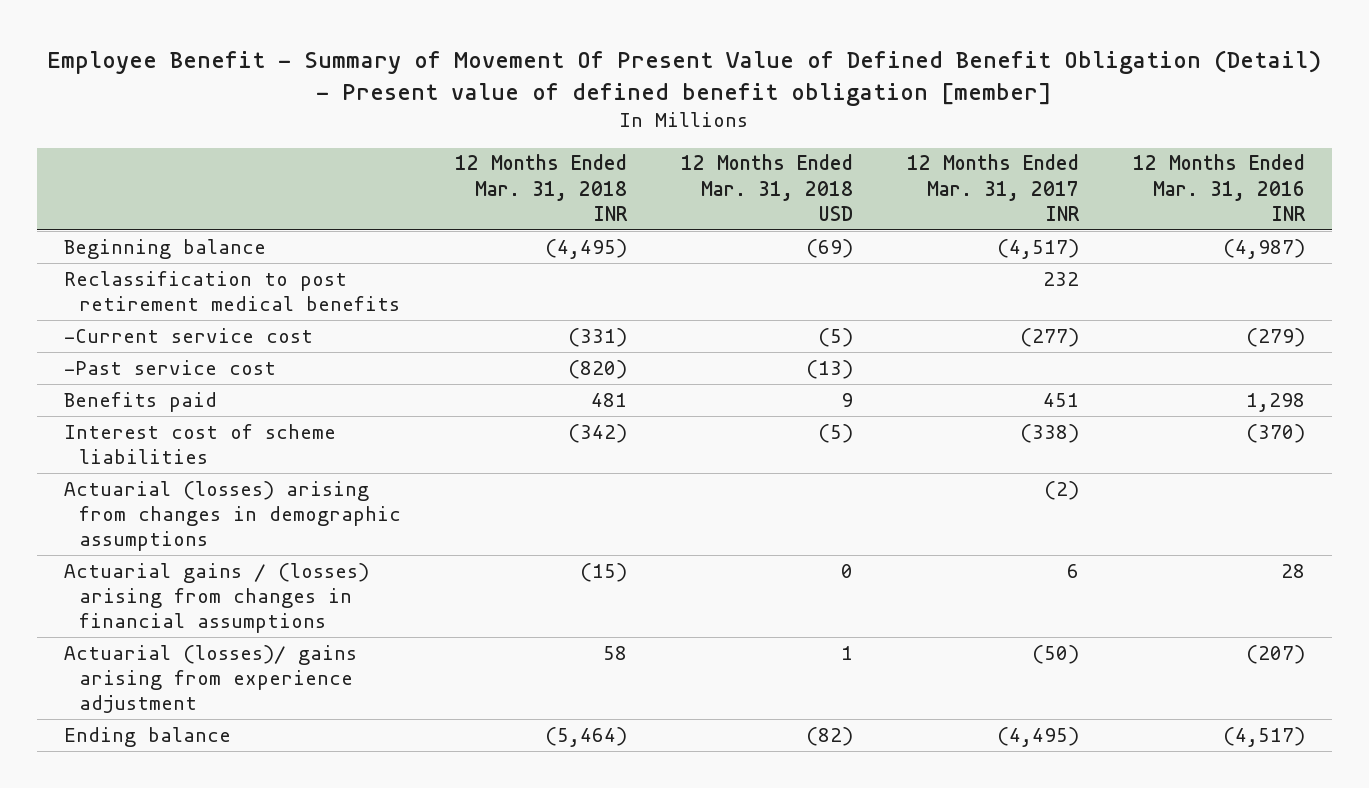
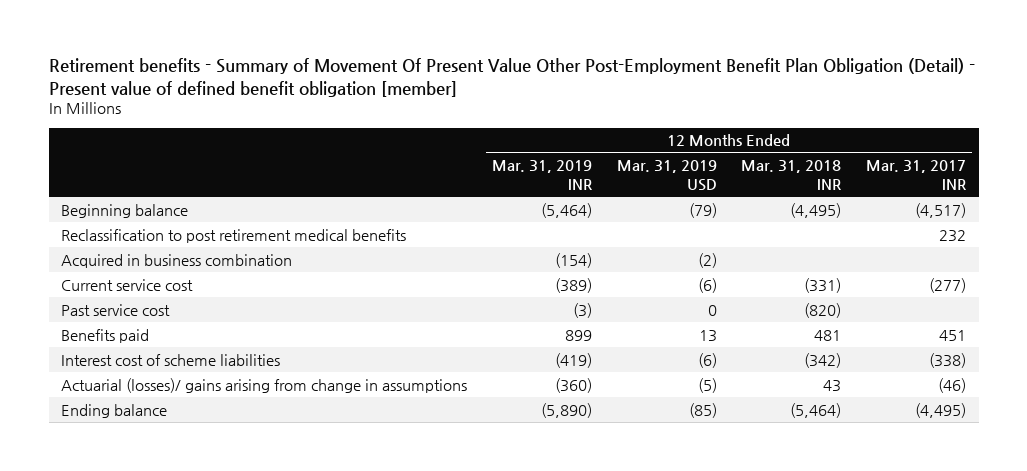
- Employee Benefit - Summary of Movement Of Present Value of Defined Benefit Obligation (Detail) - Present value of defined benefit obligation [member]
+ Retirement benefits - Summary of Movement Of Present Value Other Post-Employment Benefit Plan Obligation (Detail) - Present value of defined benefit obligation [member]
- | 12 Months Ended Mar. 31, 2018 INR | 12 Months Ended Mar. 31, 2018 USD | 12 Months Ended Mar. 31, 2017 INR | 12 Months Ended Mar. 31, 2016 INR
+ | 12 Months Ended Mar. 31, 2019 INR | 12 Months Ended Mar. 31, 2019 USD | 12 Months Ended Mar. 31, 2018 INR | 12 Months Ended Mar. 31, 2017 INR
- -Current service cost | (331) | (5) | (277) | (279)
- -Past service cost | (820) | (13) | |
+ Acquired in business combination | (154) | (2) | |
+ Current service cost | (389) | (6) | (331) | (277)
+ Past service cost | (3) | 0 | (820) |
- Actuarial (losses) arising from changes in demographic assumptions | | | (2) |
- Actuarial gains / (losses) arising from changes in financial assumptions | (15) | 0 | 6 | 28
- Actuarial (losses)/ gains arising from experience adjustment | 58 | 1 | (50) | (207)
+ Actuarial (losses)/ gains arising from change in assumptions | (360) | (5) | 43 | (46)

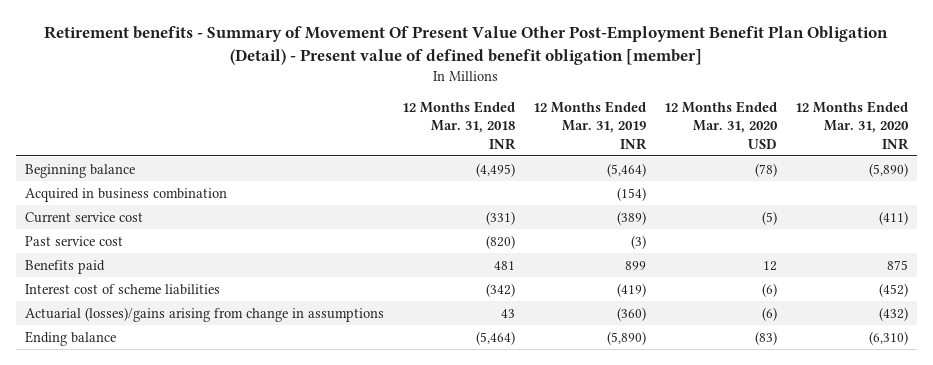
- | 12 Months Ended Mar. 31, 2019 INR | 12 Months Ended Mar. 31, 2019 USD | 12 Months Ended Mar. 31, 2018 INR | 12 Months Ended Mar. 31, 2017 INR
+ | 12 Months Ended Mar. 31, 2018 INR | 12 Months Ended Mar. 31, 2019 INR | 12 Months Ended Mar. 31, 2020 USD | 12 Months Ended Mar. 31, 2020 INR
- Reclassification to post retirement medical benefits | | | | 232
- Actuarial (losses)/ gains arising from change in assumptions | (360) | (5) | 43 | (46)
+ Actuarial (losses)/gains arising from change in assumptions | 43 | (360) | (6) | (432)

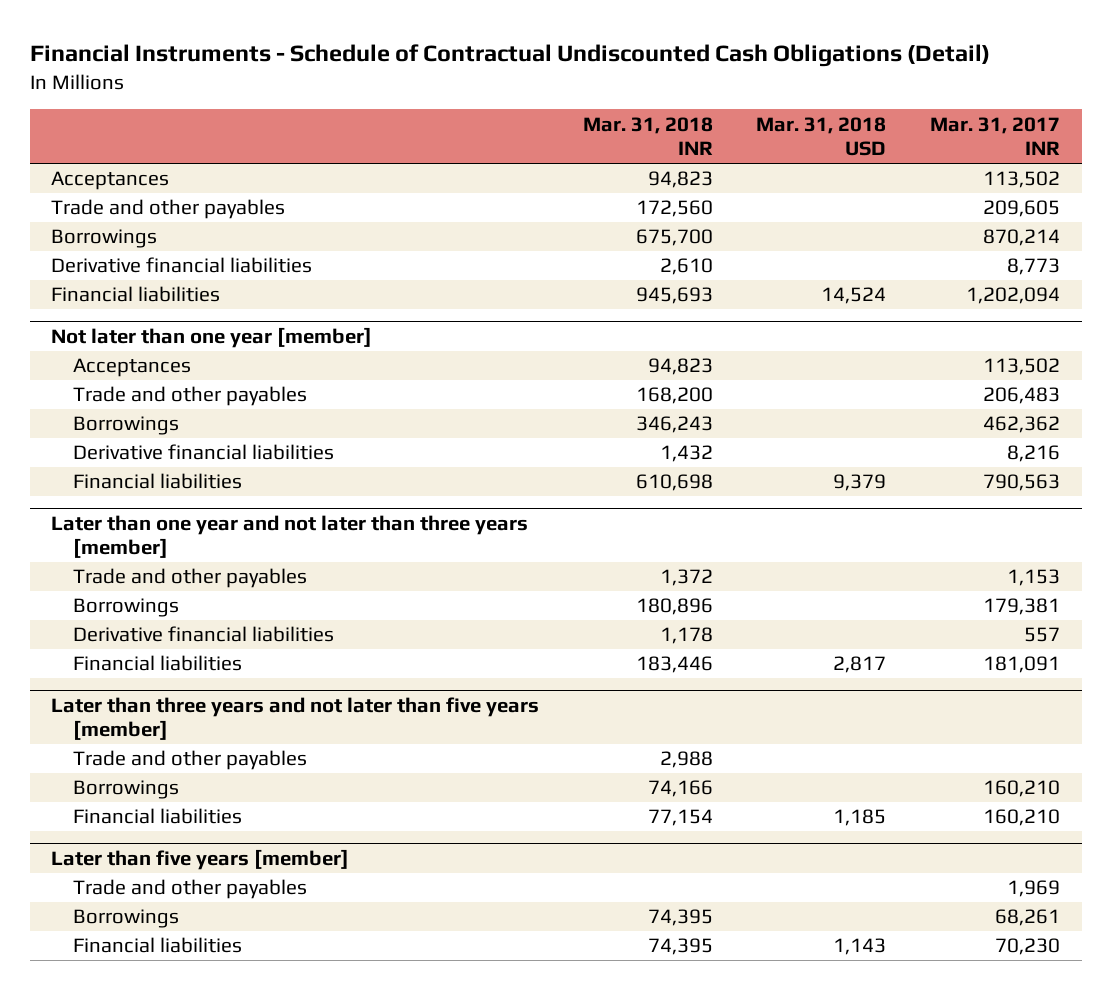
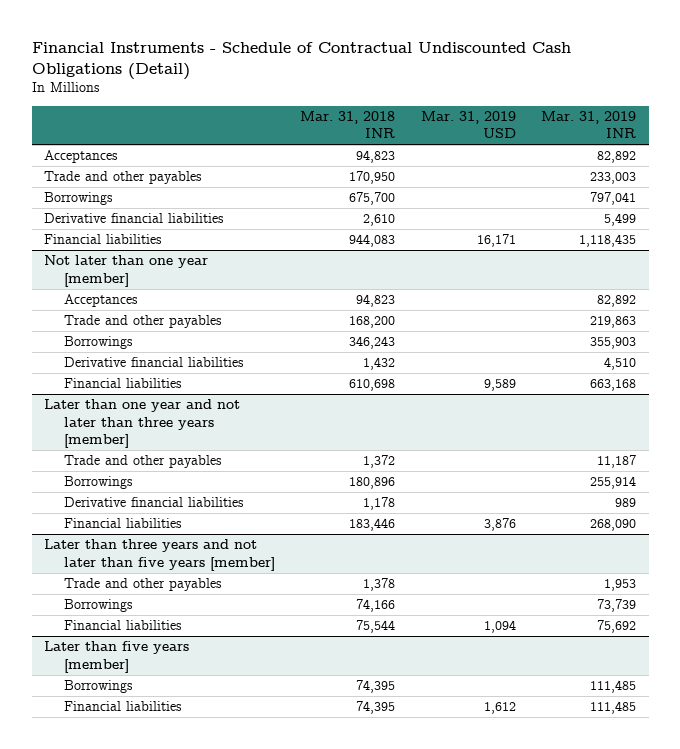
- | Mar. 31, 2018 INR | Mar. 31, 2018 USD | Mar. 31, 2017 INR
+ | Mar. 31, 2018 INR | Mar. 31, 2019 USD | Mar. 31, 2019 INR
- Trade and other payables | 172,560 | | 209,605
+ Trade and other payables | 170,950 | | 233,003
- Financial liabilities | 945,693 | 14,524 | 1,202,094
+ Financial liabilities | 944,083 | 16,171 | 1,118,435
@ Later than three years and not later than five years [member]
- Trade and other payables | 2,988 | |
+ Trade and other payables | 1,378 | | 1,953
- Financial liabilities | 77,154 | 1,185 | 160,210
+ Financial liabilities | 75,544 | 1,094 | 75,692
@ Later than five years [member]
- Trade and other payables | | | 1,969

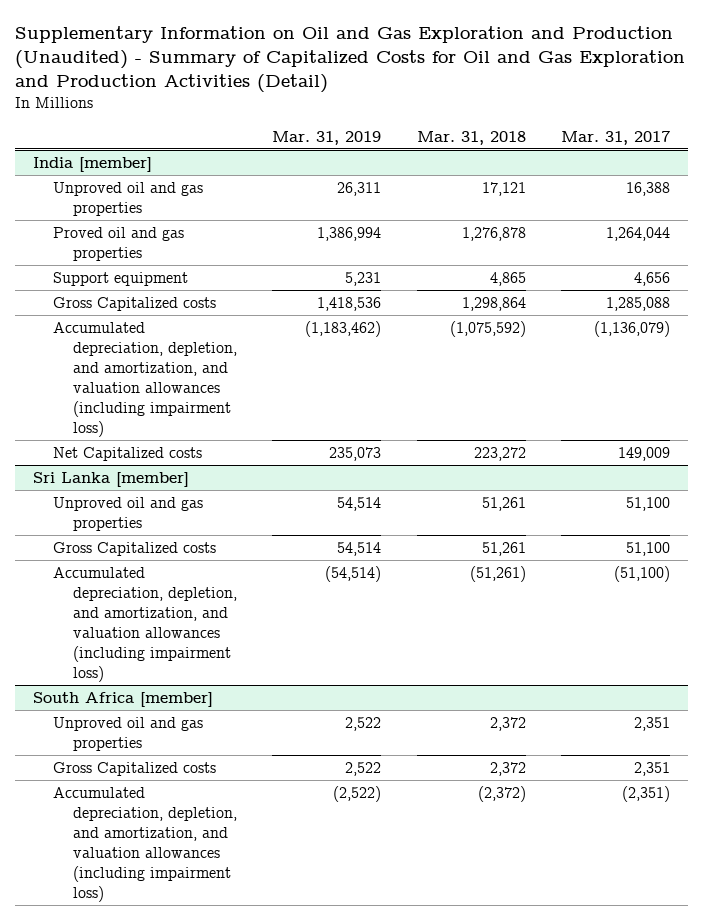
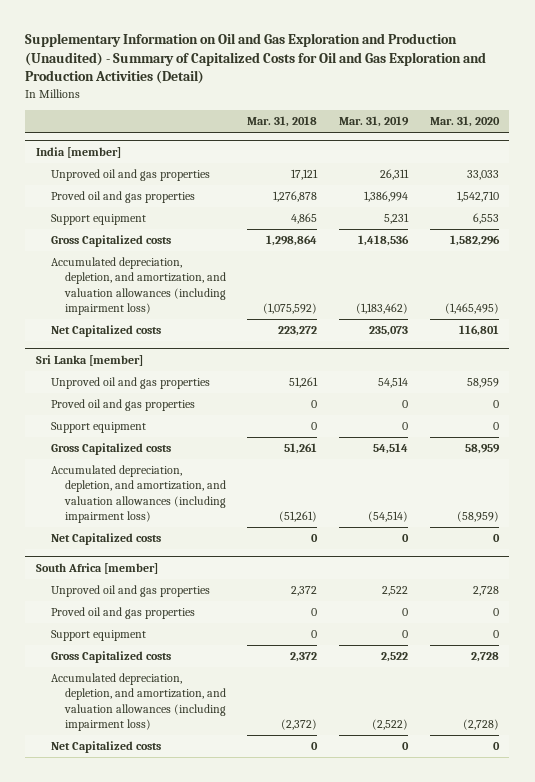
- | Mar. 31, 2019 | Mar. 31, 2018 | Mar. 31, 2017
+ | Mar. 31, 2018 | Mar. 31, 2019 | Mar. 31, 2020
@ Sri Lanka [member]
+ Proved oil and gas properties | 0 | 0 | 0
+ Support equipment | 0 | 0 | 0
+ Net Capitalized costs | 0 | 0 | 0
@ South Africa [member]
+ Proved oil and gas properties | 0 | 0 | 0
+ Support equipment | 0 | 0 | 0
+ Net Capitalized costs | 0 | 0 | 0

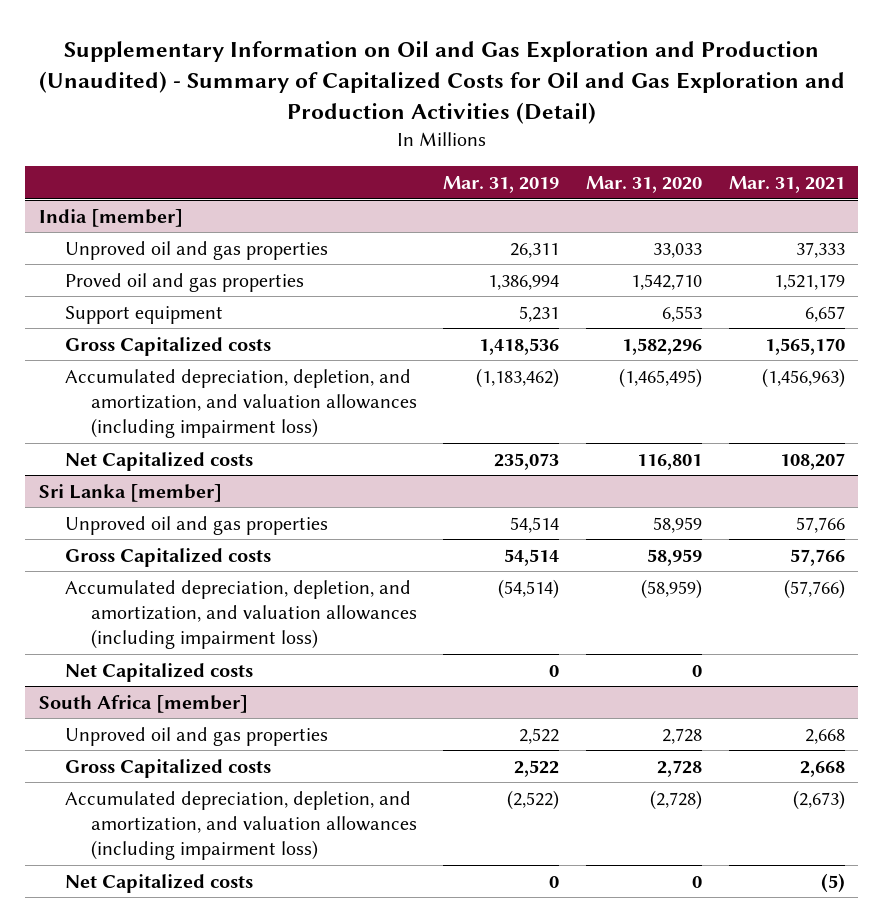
- | Mar. 31, 2018 | Mar. 31, 2019 | Mar. 31, 2020
+ | Mar. 31, 2019 | Mar. 31, 2020 | Mar. 31, 2021
@ Sri Lanka [member]
- Proved oil and gas properties | 0 | 0 | 0
- Support equipment | 0 | 0 | 0
@ South Africa [member]
- Proved oil and gas properties | 0 | 0 | 0
- Support equipment | 0 | 0 | 0

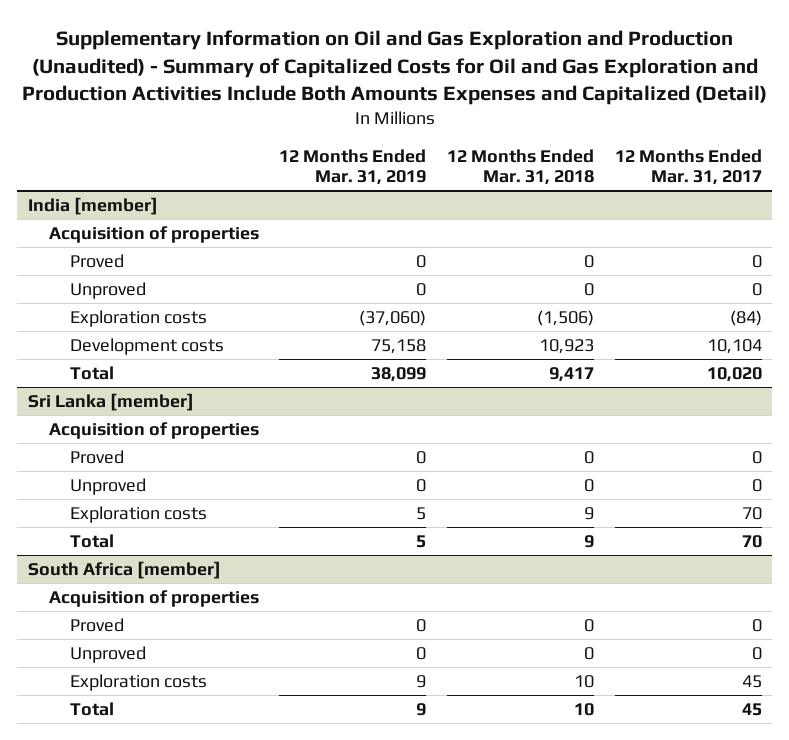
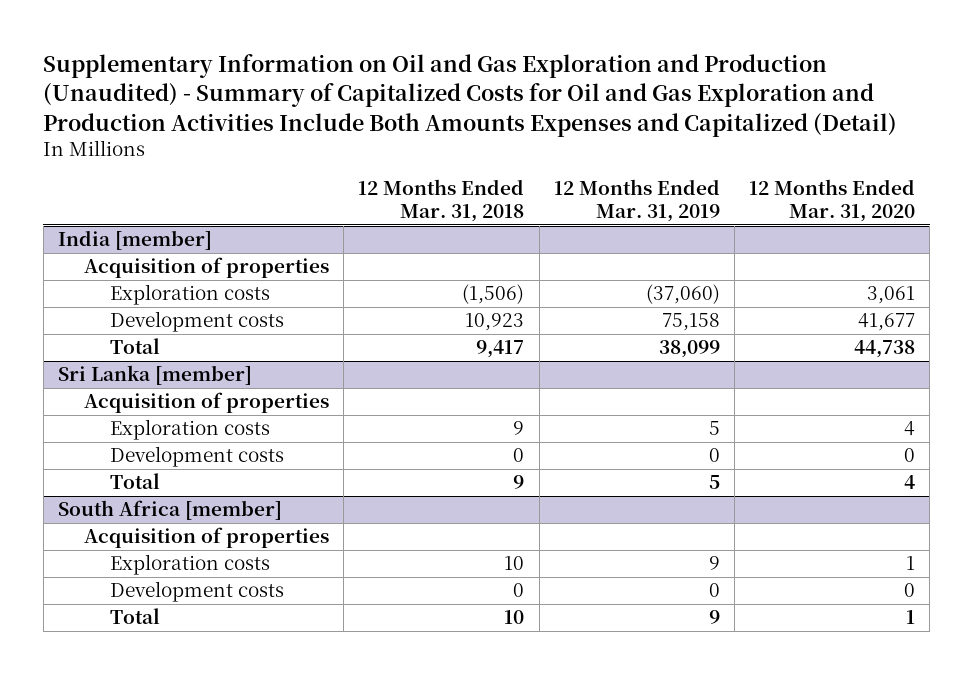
- | 12 Months Ended Mar. 31, 2019 | 12 Months Ended Mar. 31, 2018 | 12 Months Ended Mar. 31, 2017
+ | 12 Months Ended Mar. 31, 2018 | 12 Months Ended Mar. 31, 2019 | 12 Months Ended Mar. 31, 2020
@ India [member]
- Proved | 0 | 0 | 0
- Unproved | 0 | 0 | 0
@ Sri Lanka [member]
- Proved | 0 | 0 | 0
- Unproved | 0 | 0 | 0
+ Development costs | 0 | 0 | 0
@ South Africa [member]
- Proved | 0 | 0 | 0
- Unproved | 0 | 0 | 0
+ Development costs | 0 | 0 | 0

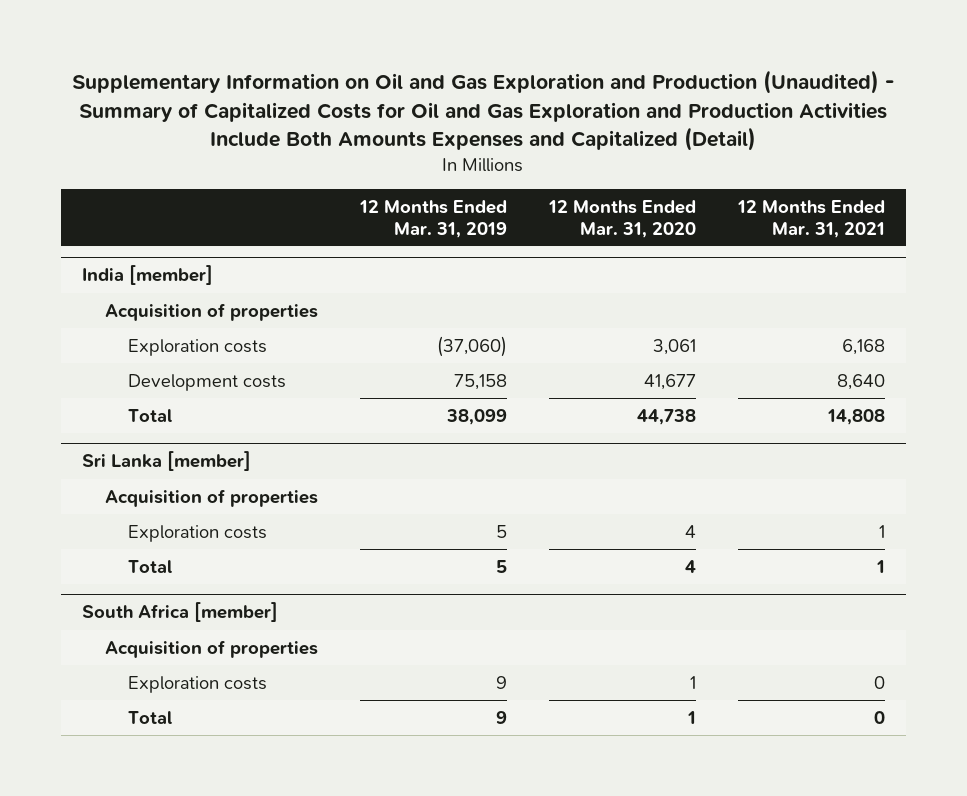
- | 12 Months Ended Mar. 31, 2018 | 12 Months Ended Mar. 31, 2019 | 12 Months Ended Mar. 31, 2020
+ | 12 Months Ended Mar. 31, 2019 | 12 Months Ended Mar. 31, 2020 | 12 Months Ended Mar. 31, 2021
@ Sri Lanka [member]
- Development costs | 0 | 0 | 0
@ South Africa [member]
- Development costs | 0 | 0 | 0

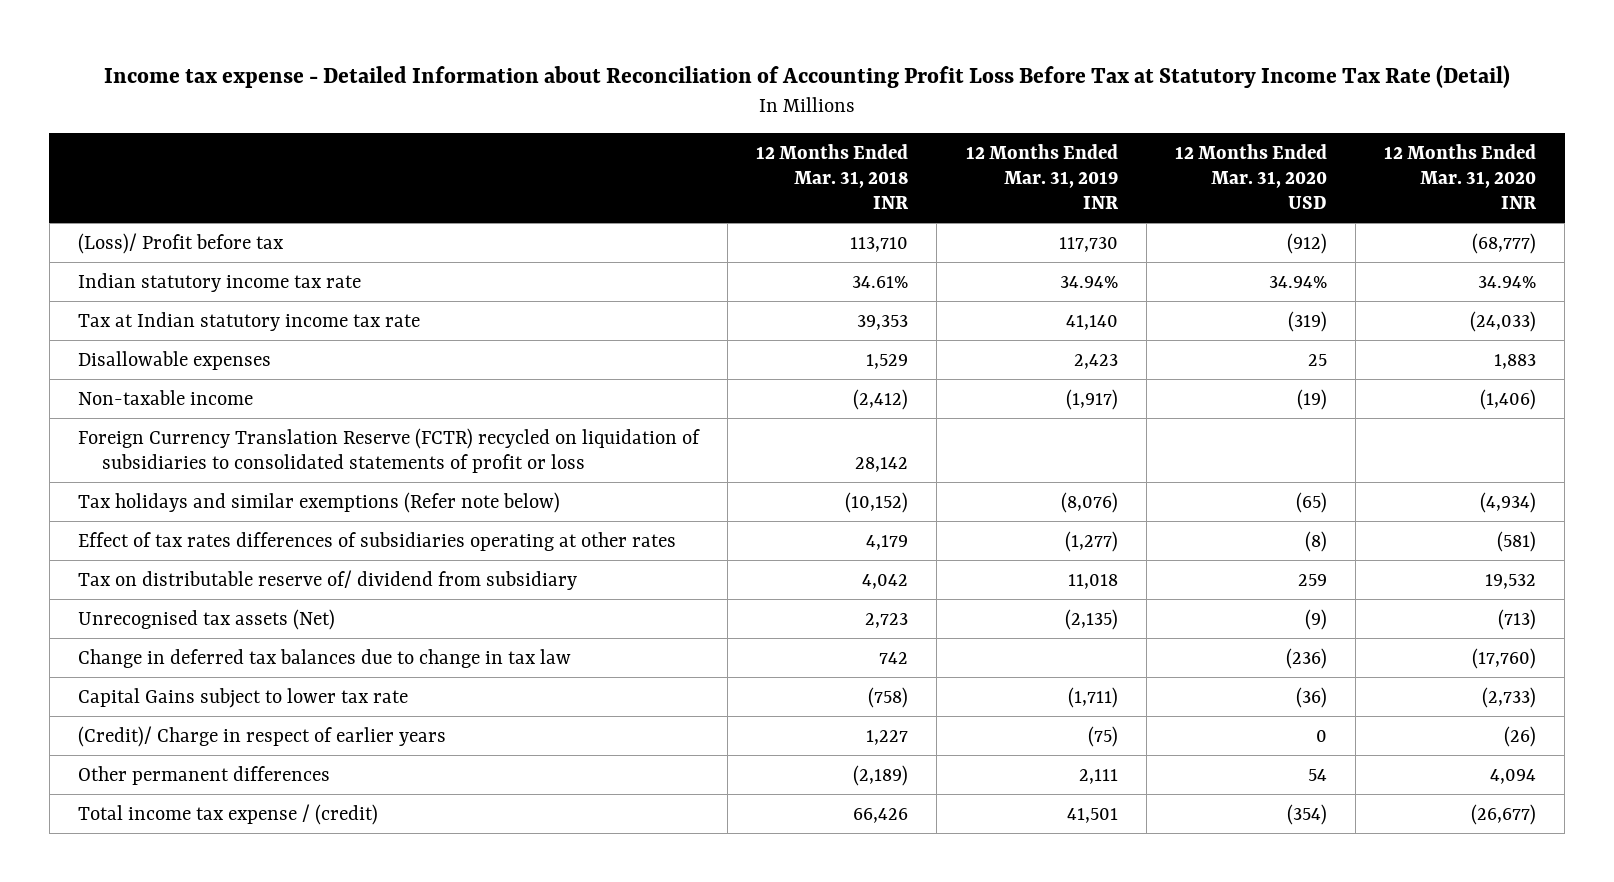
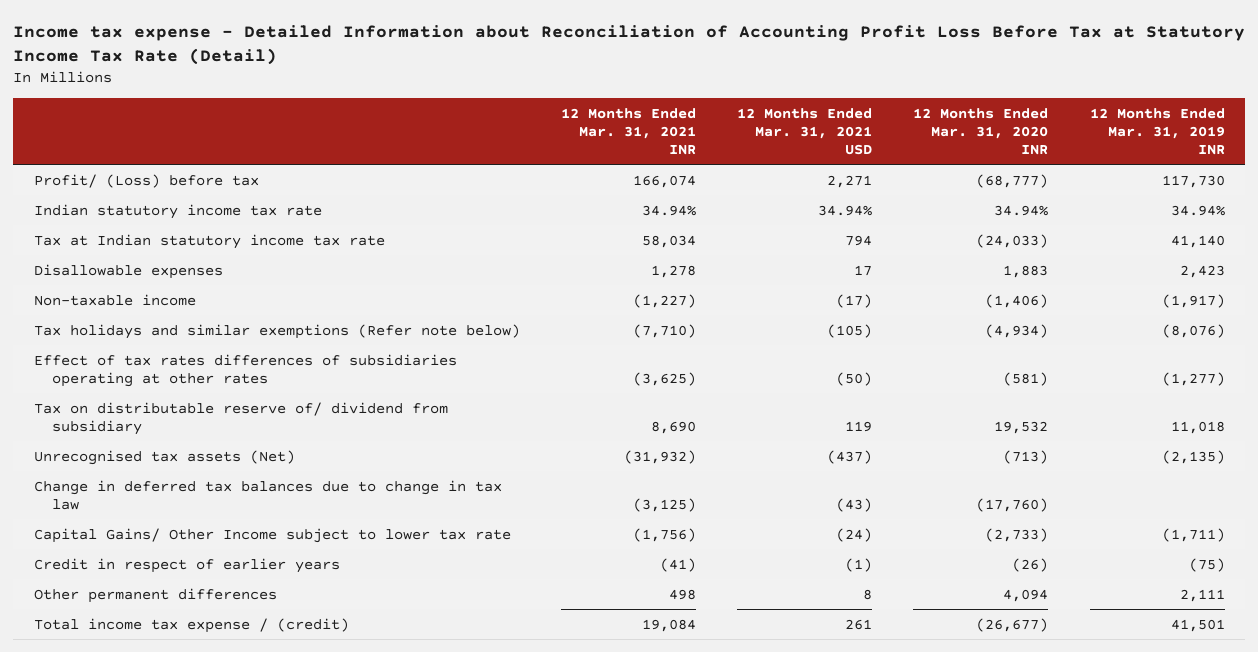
- | 12 Months Ended Mar. 31, 2018 INR | 12 Months Ended Mar. 31, 2019 INR | 12 Months Ended Mar. 31, 2020 USD | 12 Months Ended Mar. 31, 2020 INR
+ | 12 Months Ended Mar. 31, 2021 INR | 12 Months Ended Mar. 31, 2021 USD | 12 Months Ended Mar. 31, 2020 INR | 12 Months Ended Mar. 31, 2019 INR
- (Loss)/ Profit before tax | 113,710 | 117,730 | (912) | (68,777)
+ Profit/ (Loss) before tax | 166,074 | 2,271 | (68,777) | 117,730
- Foreign Currency Translation Reserve (FCTR) recycled on liquidation of subsidiaries to consolidated statements of profit or loss | 28,142 | | |
- Capital Gains subject to lower tax rate | (758) | (1,711) | (36) | (2,733)
- (Credit)/ Charge in respect of earlier years | 1,227 | (75) | 0 | (26)
+ Capital Gains/ Other Income subject to lower tax rate | (1,756) | (24) | (2,733) | (1,711)
+ Credit in respect of earlier years | (41) | (1) | (26) | (75)

